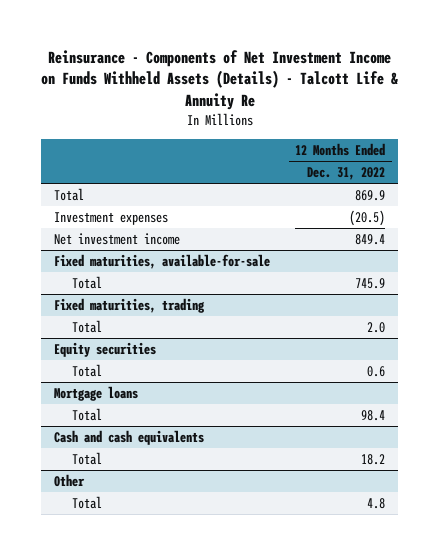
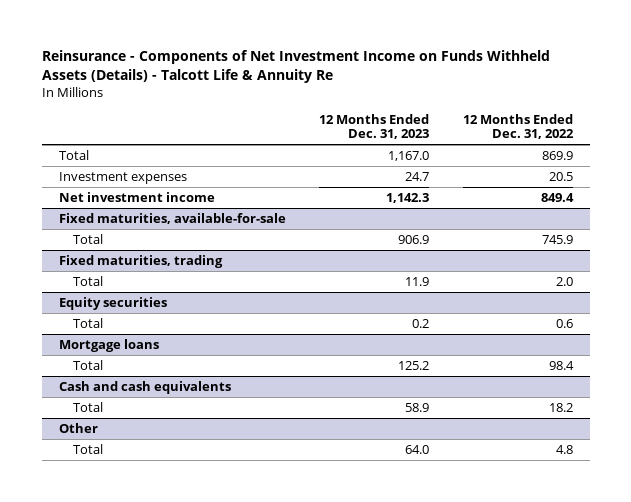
- | 12 Months Ended Dec. 31, 2022
+ | 12 Months Ended Dec. 31, 2023 | 12 Months Ended Dec. 31, 2022
- Investment expenses | (20.5)
+ Investment expenses | 24.7 | 20.5

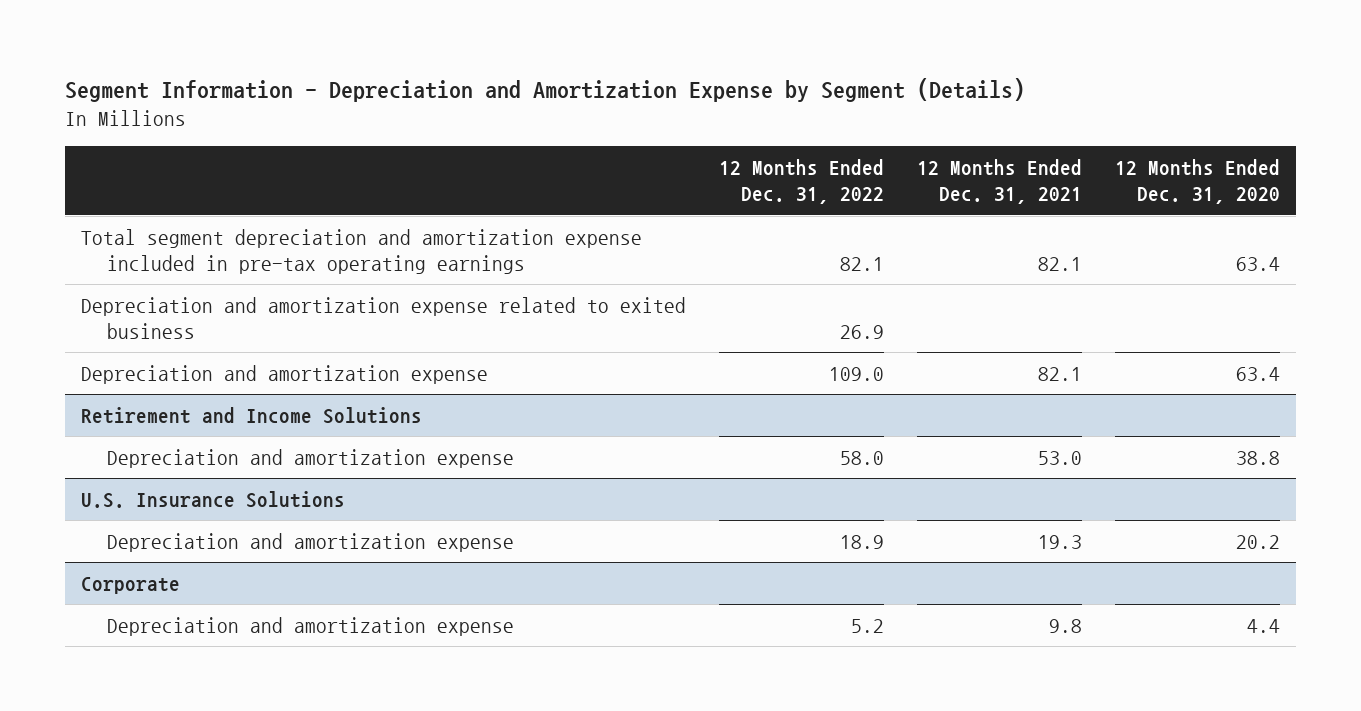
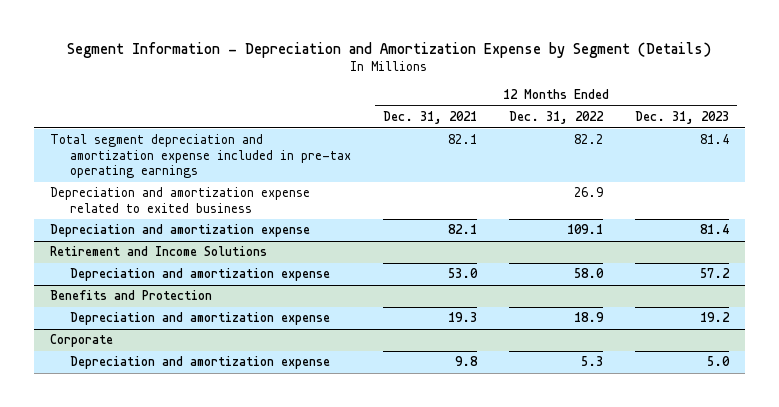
- | 12 Months Ended Dec. 31, 2022 | 12 Months Ended Dec. 31, 2021 | 12 Months Ended Dec. 31, 2020
+ | 12 Months Ended Dec. 31, 2021 | 12 Months Ended Dec. 31, 2022 | 12 Months Ended Dec. 31, 2023
- Total segment depreciation and amortization expense included in pre-tax operating earnings | 82.1 | 82.1 | 63.4
+ Total segment depreciation and amortization expense included in pre-tax operating earnings | 82.1 | 82.2 | 81.4
- Depreciation and amortization expense | 109.0 | 82.1 | 63.4
+ Depreciation and amortization expense | 82.1 | 109.1 | 81.4
- U.S. Insurance Solutions
+ Benefits and Protection
@ Corporate
- Depreciation and amortization expense | 5.2 | 9.8 | 4.4
+ Depreciation and amortization expense | 9.8 | 5.3 | 5.0

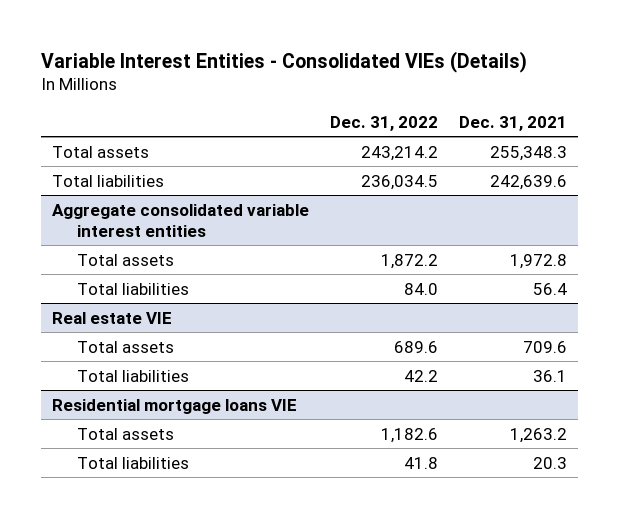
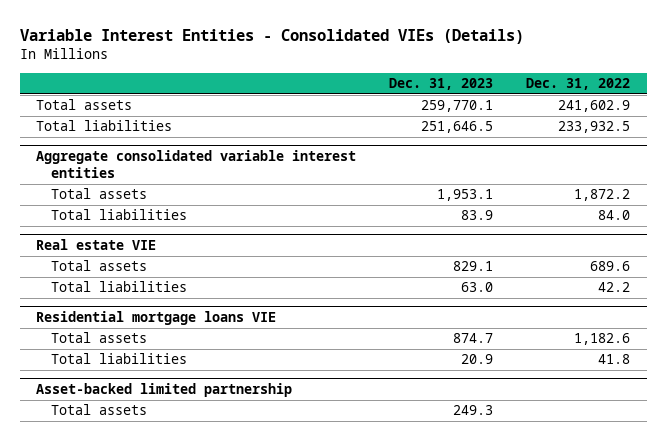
- | Dec. 31, 2022 | Dec. 31, 2021
+ | Dec. 31, 2023 | Dec. 31, 2022
- Total assets | 243,214.2 | 255,348.3
- Total liabilities | 236,034.5 | 242,639.6
+ Total assets | 259,770.1 | 241,602.9
+ Total liabilities | 251,646.5 | 233,932.5
+ Asset-backed limited partnership
+ Total assets | 249.3 |

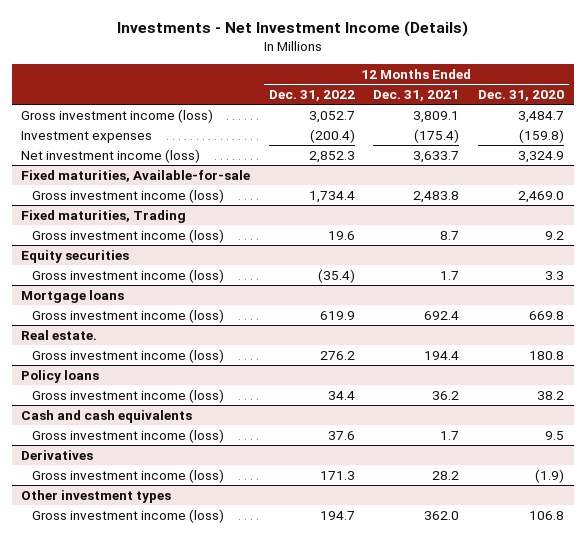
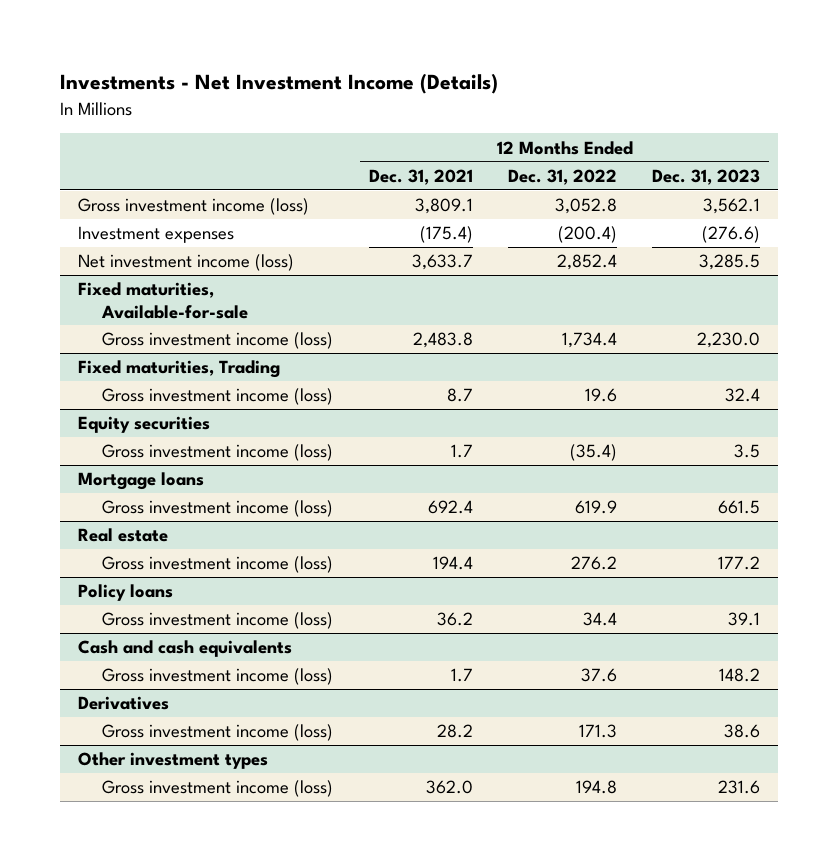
- | 12 Months Ended Dec. 31, 2022 | 12 Months Ended Dec. 31, 2021 | 12 Months Ended Dec. 31, 2020
+ | 12 Months Ended Dec. 31, 2021 | 12 Months Ended Dec. 31, 2022 | 12 Months Ended Dec. 31, 2023
- Gross investment income (loss) | 3,052.7 | 3,809.1 | 3,484.7
+ Gross investment income (loss) | 3,809.1 | 3,052.8 | 3,562.1
- Net investment income (loss) | 2,852.3 | 3,633.7 | 3,324.9
+ Net investment income (loss) | 3,633.7 | 2,852.4 | 3,285.5
- Real estate.
+ Real estate
@ Other investment types
- Gross investment income (loss) | 194.7 | 362.0 | 106.8
+ Gross investment income (loss) | 362.0 | 194.8 | 231.6

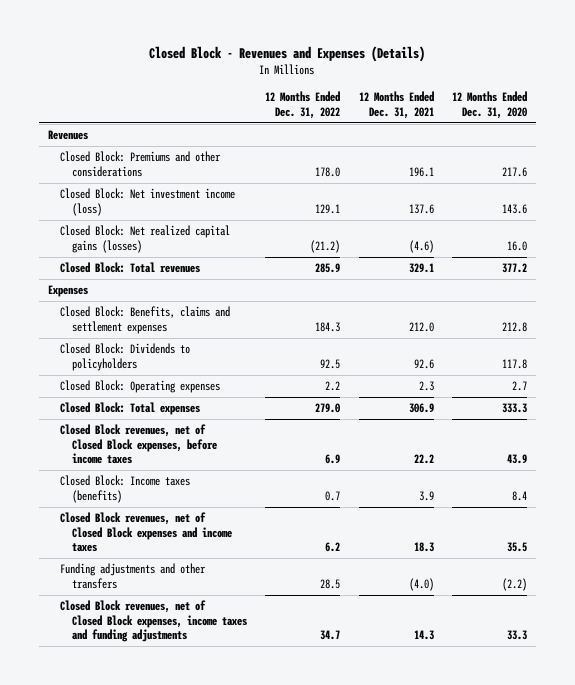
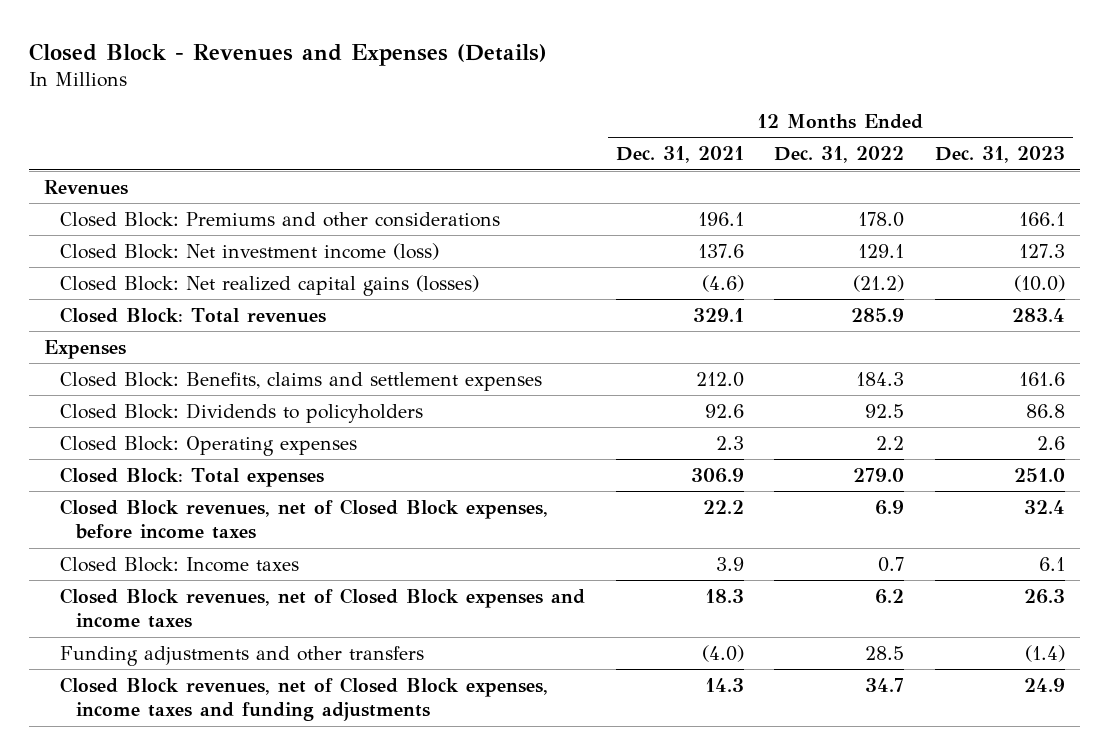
- | 12 Months Ended Dec. 31, 2022 | 12 Months Ended Dec. 31, 2021 | 12 Months Ended Dec. 31, 2020
+ | 12 Months Ended Dec. 31, 2021 | 12 Months Ended Dec. 31, 2022 | 12 Months Ended Dec. 31, 2023
- Closed Block: Income taxes (benefits) | 0.7 | 3.9 | 8.4
+ Closed Block: Income taxes | 3.9 | 0.7 | 6.1

